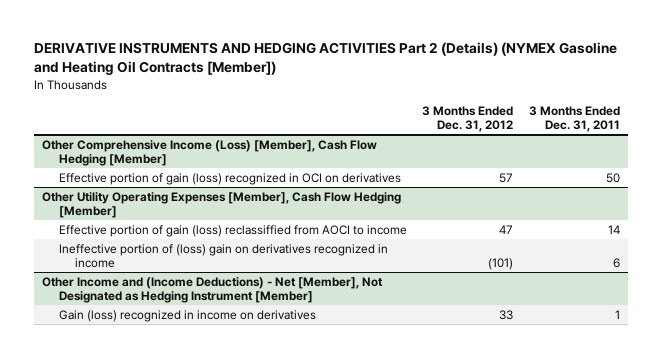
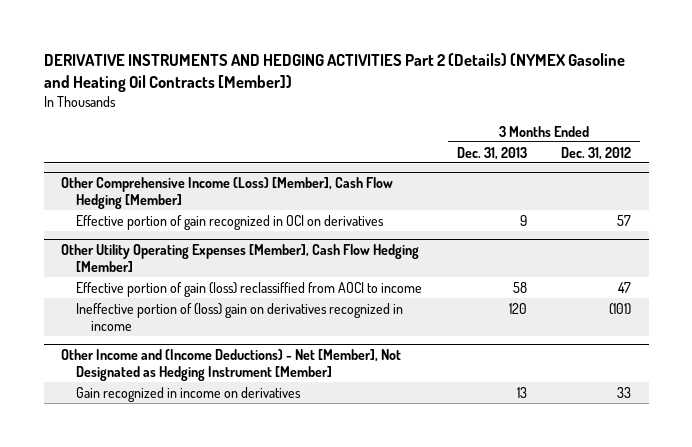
- | 3 Months Ended Dec. 31, 2012 | 3 Months Ended Dec. 31, 2011
+ | 3 Months Ended Dec. 31, 2013 | 3 Months Ended Dec. 31, 2012
@ Other Comprehensive Income (Loss) [Member], Cash Flow Hedging [Member]
- Effective portion of gain (loss) recognized in OCI on derivatives | 57 | 50
+ Effective portion of gain recognized in OCI on derivatives | 9 | 57
@ Other Income and (Income Deductions) - Net [Member], Not Designated as Hedging Instrument [Member]
- Gain (loss) recognized in income on derivatives | 33 | 1
+ Gain recognized in income on derivatives | 13 | 33

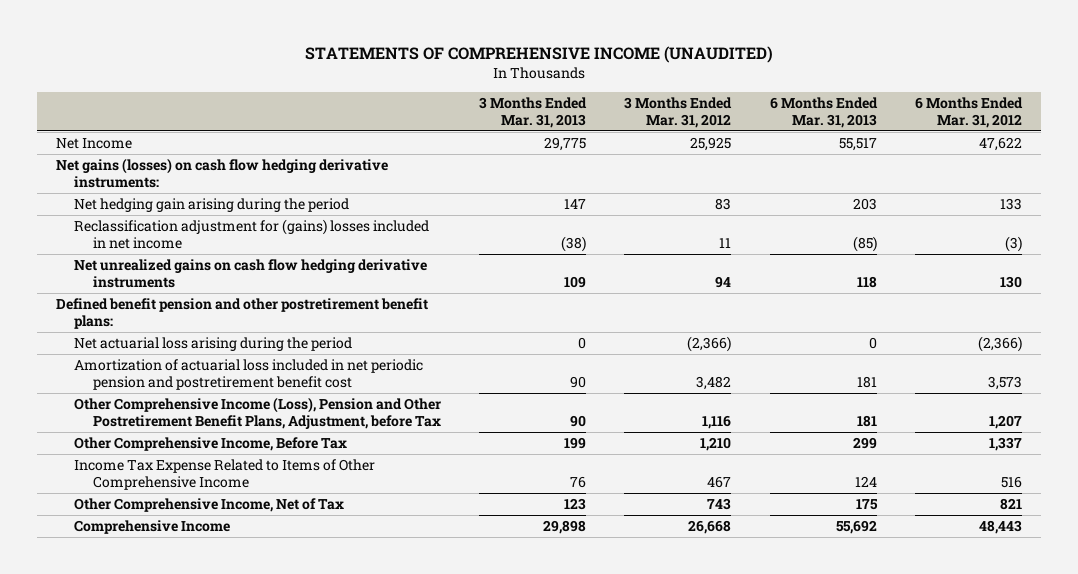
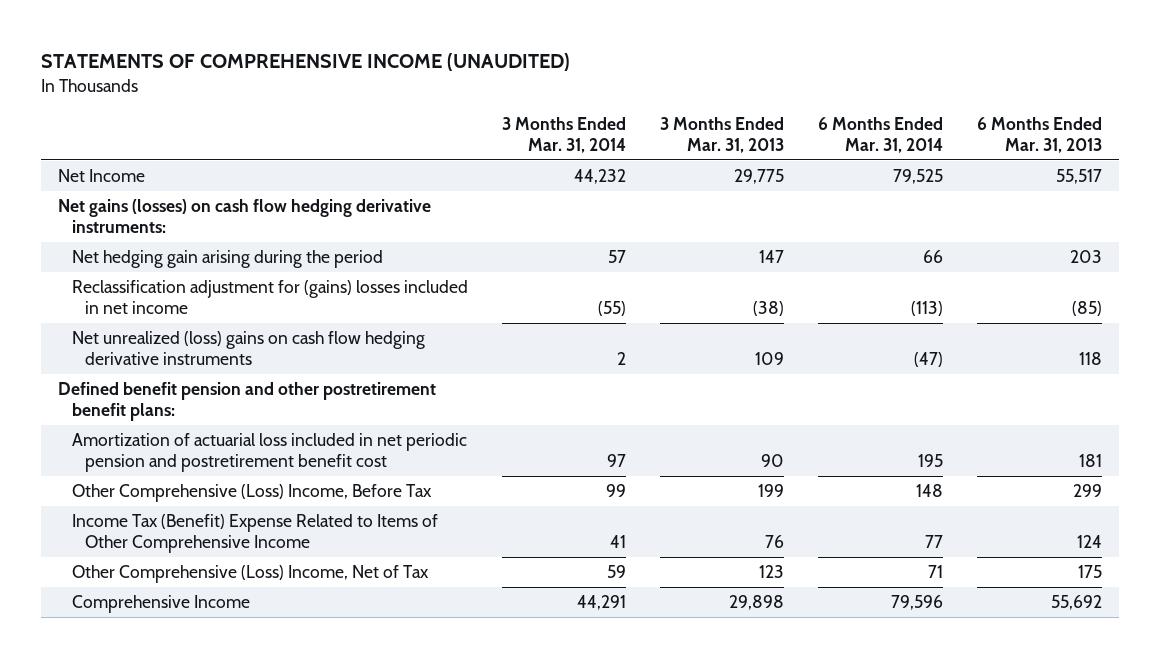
- | 3 Months Ended Mar. 31, 2013 | 3 Months Ended Mar. 31, 2012 | 6 Months Ended Mar. 31, 2013 | 6 Months Ended Mar. 31, 2012
+ | 3 Months Ended Mar. 31, 2014 | 3 Months Ended Mar. 31, 2013 | 6 Months Ended Mar. 31, 2014 | 6 Months Ended Mar. 31, 2013
- Net unrealized gains on cash flow hedging derivative instruments | 109 | 94 | 118 | 130
+ Net unrealized (loss) gains on cash flow hedging derivative instruments | 2 | 109 | (47) | 118
- Net actuarial loss arising during the period | 0 | (2,366) | 0 | (2,366)
- Other Comprehensive Income (Loss), Pension and Other Postretirement Benefit Plans, Adjustment, before Tax | 90 | 1,116 | 181 | 1,207
- Other Comprehensive Income, Before Tax | 199 | 1,210 | 299 | 1,337
- Income Tax Expense Related to Items of Other Comprehensive Income | 76 | 467 | 124 | 516
- Other Comprehensive Income, Net of Tax | 123 | 743 | 175 | 821
+ Other Comprehensive (Loss) Income, Before Tax | 99 | 199 | 148 | 299
+ Income Tax (Benefit) Expense Related to Items of Other Comprehensive Income | 41 | 76 | 77 | 124
+ Other Comprehensive (Loss) Income, Net of Tax | 59 | 123 | 71 | 175

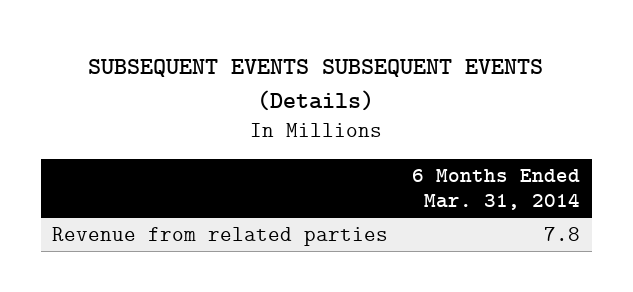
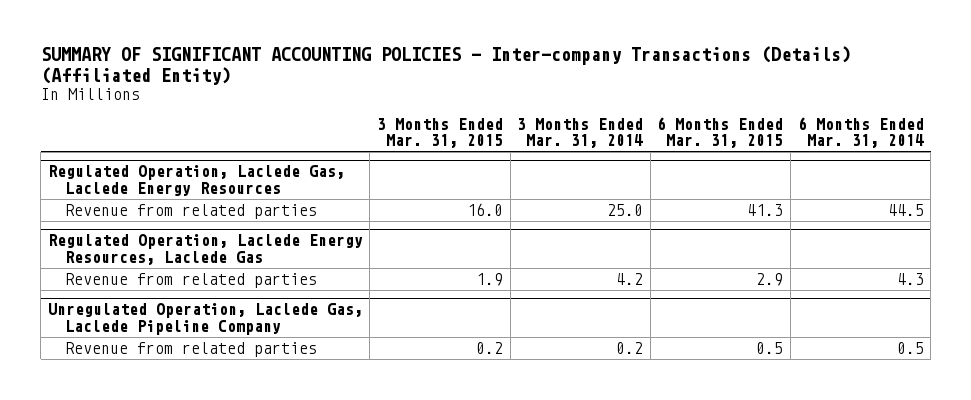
- SUBSEQUENT EVENTS SUBSEQUENT EVENTS (Details)
+ SUMMARY OF SIGNIFICANT ACCOUNTING POLICIES - Inter-company Transactions (Details) (Affiliated Entity)
- | 6 Months Ended Mar. 31, 2014
+ | 3 Months Ended Mar. 31, 2015 | 3 Months Ended Mar. 31, 2014 | 6 Months Ended Mar. 31, 2015 | 6 Months Ended Mar. 31, 2014
- Revenue from related parties | 7.8
+ Regulated Operation, Laclede Gas, Laclede Energy Resources
+ Revenue from related parties | 16.0 | 25.0 | 41.3 | 44.5
+ Regulated Operation, Laclede Energy Resources, Laclede Gas
+ Revenue from related parties | 1.9 | 4.2 | 2.9 | 4.3
+ Unregulated Operation, Laclede Gas, Laclede Pipeline Company
+ Revenue from related parties | 0.2 | 0.2 | 0.5 | 0.5

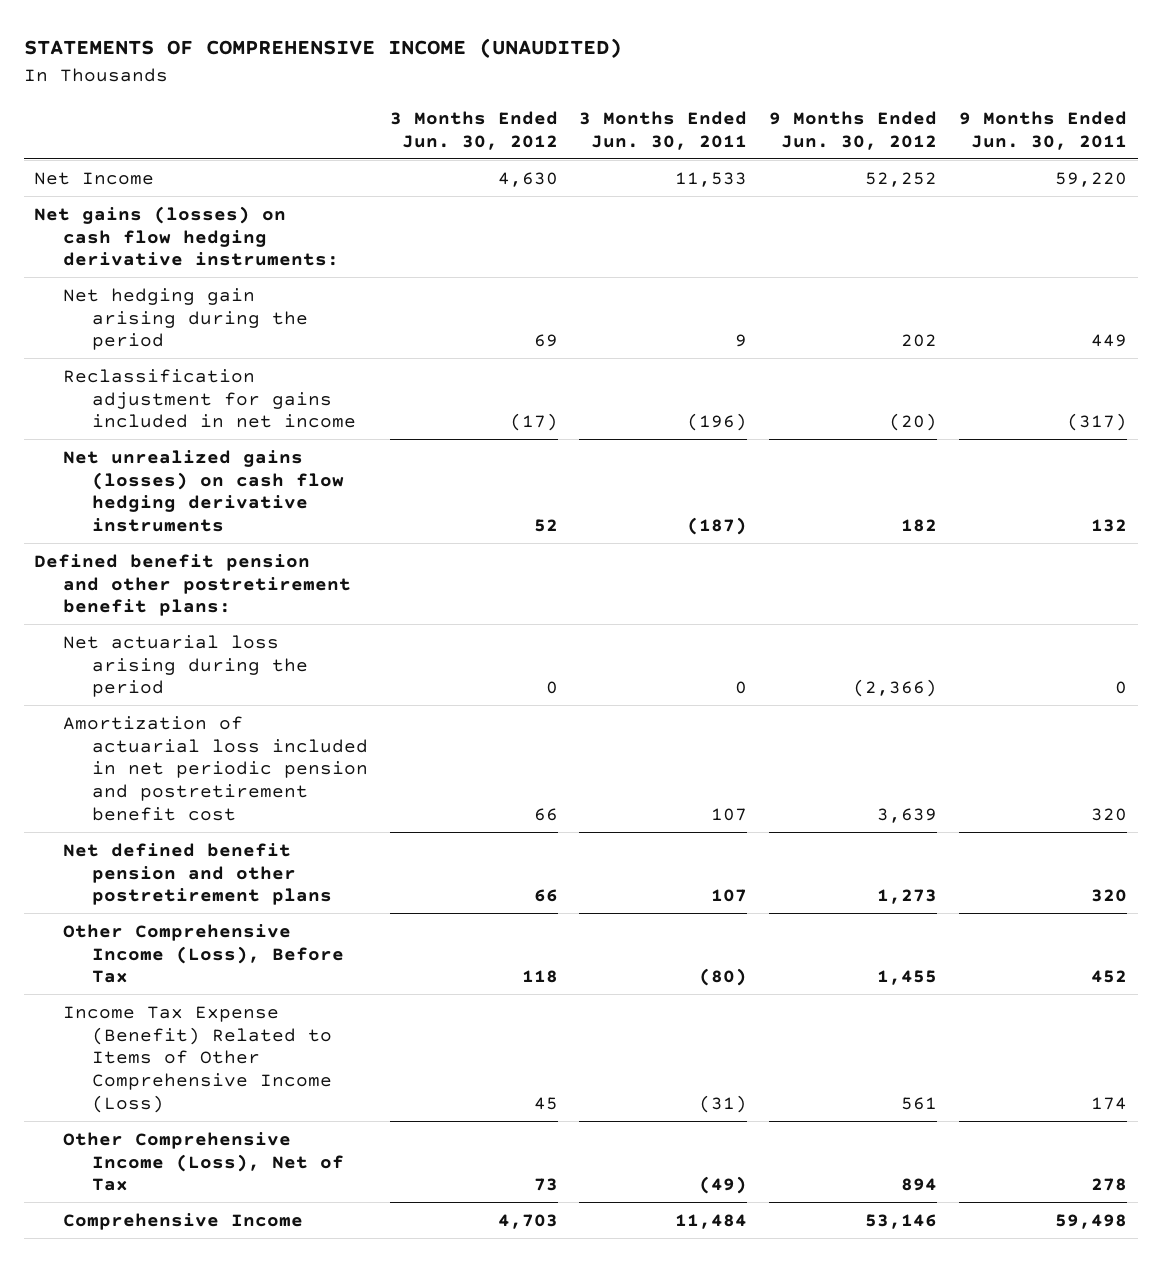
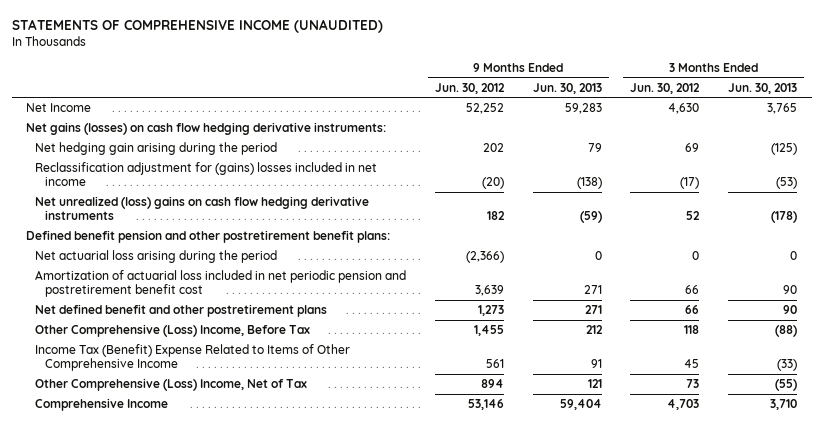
- | 3 Months Ended Jun. 30, 2012 | 3 Months Ended Jun. 30, 2011 | 9 Months Ended Jun. 30, 2012 | 9 Months Ended Jun. 30, 2011
+ | 9 Months Ended Jun. 30, 2012 | 9 Months Ended Jun. 30, 2013 | 3 Months Ended Jun. 30, 2012 | 3 Months Ended Jun. 30, 2013
- Reclassification adjustment for gains included in net income | (17) | (196) | (20) | (317)
- Net unrealized gains (losses) on cash flow hedging derivative instruments | 52 | (187) | 182 | 132
+ Reclassification adjustment for (gains) losses included in net income | (20) | (138) | (17) | (53)
+ Net unrealized (loss) gains on cash flow hedging derivative instruments | 182 | (59) | 52 | (178)
- Net defined benefit pension and other postretirement plans | 66 | 107 | 1,273 | 320
- Other Comprehensive Income (Loss), Before Tax | 118 | (80) | 1,455 | 452
- Income Tax Expense (Benefit) Related to Items of Other Comprehensive Income (Loss) | 45 | (31) | 561 | 174
- Other Comprehensive Income (Loss), Net of Tax | 73 | (49) | 894 | 278
+ Net defined benefit and other postretirement plans | 1,273 | 271 | 66 | 90
+ Other Comprehensive (Loss) Income, Before Tax | 1,455 | 212 | 118 | (88)
+ Income Tax (Benefit) Expense Related to Items of Other Comprehensive Income | 561 | 91 | 45 | (33)
+ Other Comprehensive (Loss) Income, Net of Tax | 894 | 121 | 73 | (55)

